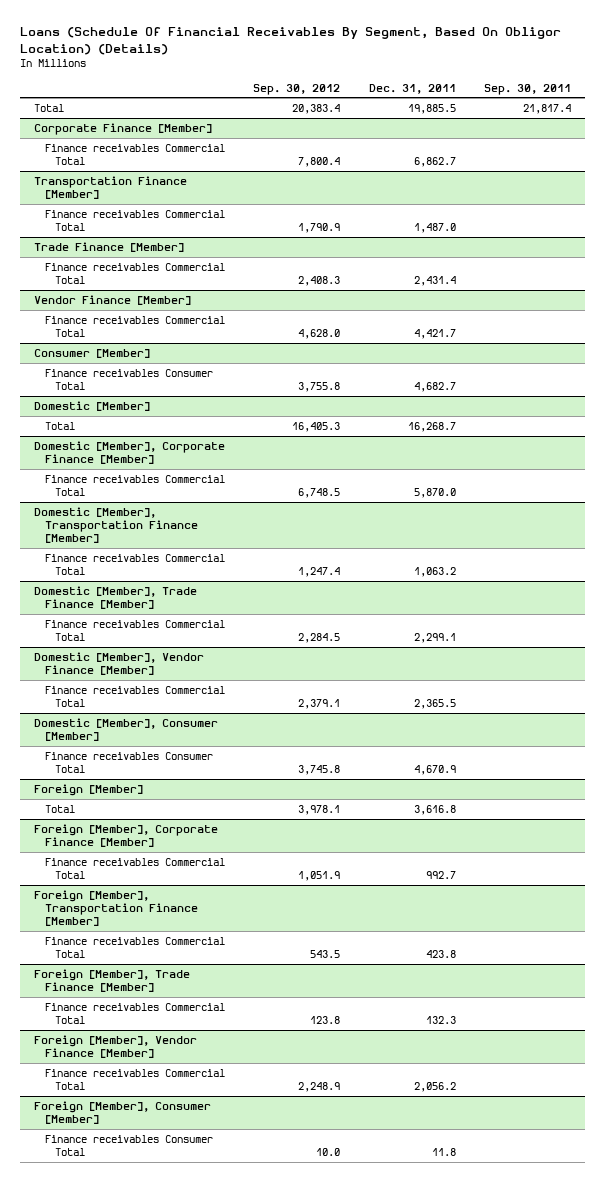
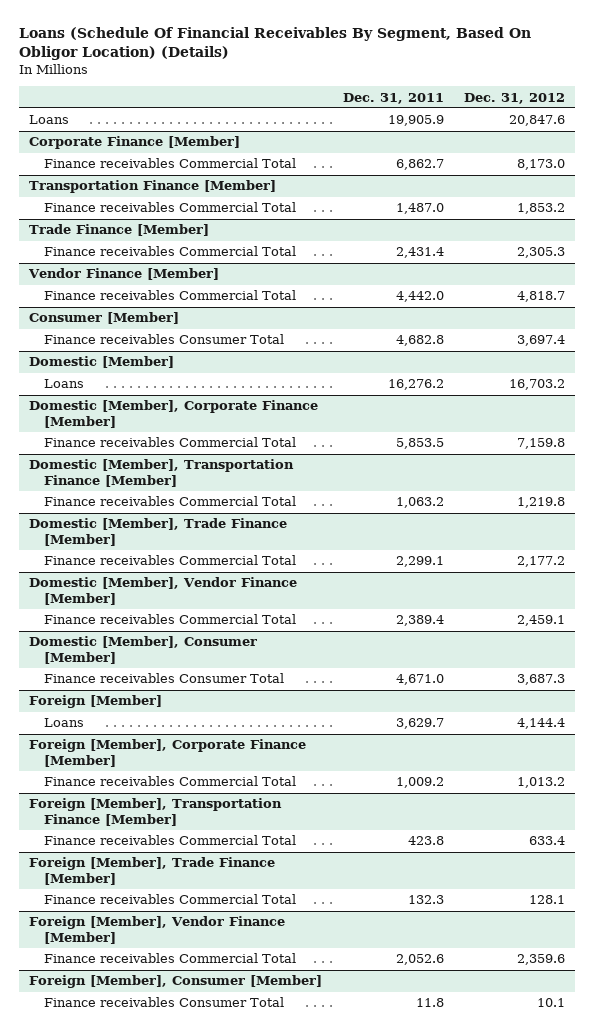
- | Sep. 30, 2012 | Dec. 31, 2011 | Sep. 30, 2011
+ | Dec. 31, 2011 | Dec. 31, 2012
- Total | 20,383.4 | 19,885.5 | 21,817.4
+ Loans | 19,905.9 | 20,847.6
@ Vendor Finance [Member]
- Finance receivables Commercial Total | 4,628.0 | 4,421.7 |
+ Finance receivables Commercial Total | 4,442.0 | 4,818.7
@ Consumer [Member]
- Finance receivables Consumer Total | 3,755.8 | 4,682.7 |
+ Finance receivables Consumer Total | 4,682.8 | 3,697.4
@ Domestic [Member]
- Total | 16,405.3 | 16,268.7 |
+ Loans | 16,276.2 | 16,703.2
@ Domestic [Member], Corporate Finance [Member]
- Finance receivables Commercial Total | 6,748.5 | 5,870.0 |
+ Finance receivables Commercial Total | 5,853.5 | 7,159.8
@ Domestic [Member], Vendor Finance [Member]
- Finance receivables Commercial Total | 2,379.1 | 2,365.5 |
+ Finance receivables Commercial Total | 2,389.4 | 2,459.1
@ Domestic [Member], Consumer [Member]
- Finance receivables Consumer Total | 3,745.8 | 4,670.9 |
+ Finance receivables Consumer Total | 4,671.0 | 3,687.3
@ Foreign [Member]
- Total | 3,978.1 | 3,616.8 |
+ Loans | 3,629.7 | 4,144.4
@ Foreign [Member], Corporate Finance [Member]
- Finance receivables Commercial Total | 1,051.9 | 992.7 |
+ Finance receivables Commercial Total | 1,009.2 | 1,013.2
@ Foreign [Member], Vendor Finance [Member]
- Finance receivables Commercial Total | 2,248.9 | 2,056.2 |
+ Finance receivables Commercial Total | 2,052.6 | 2,359.6

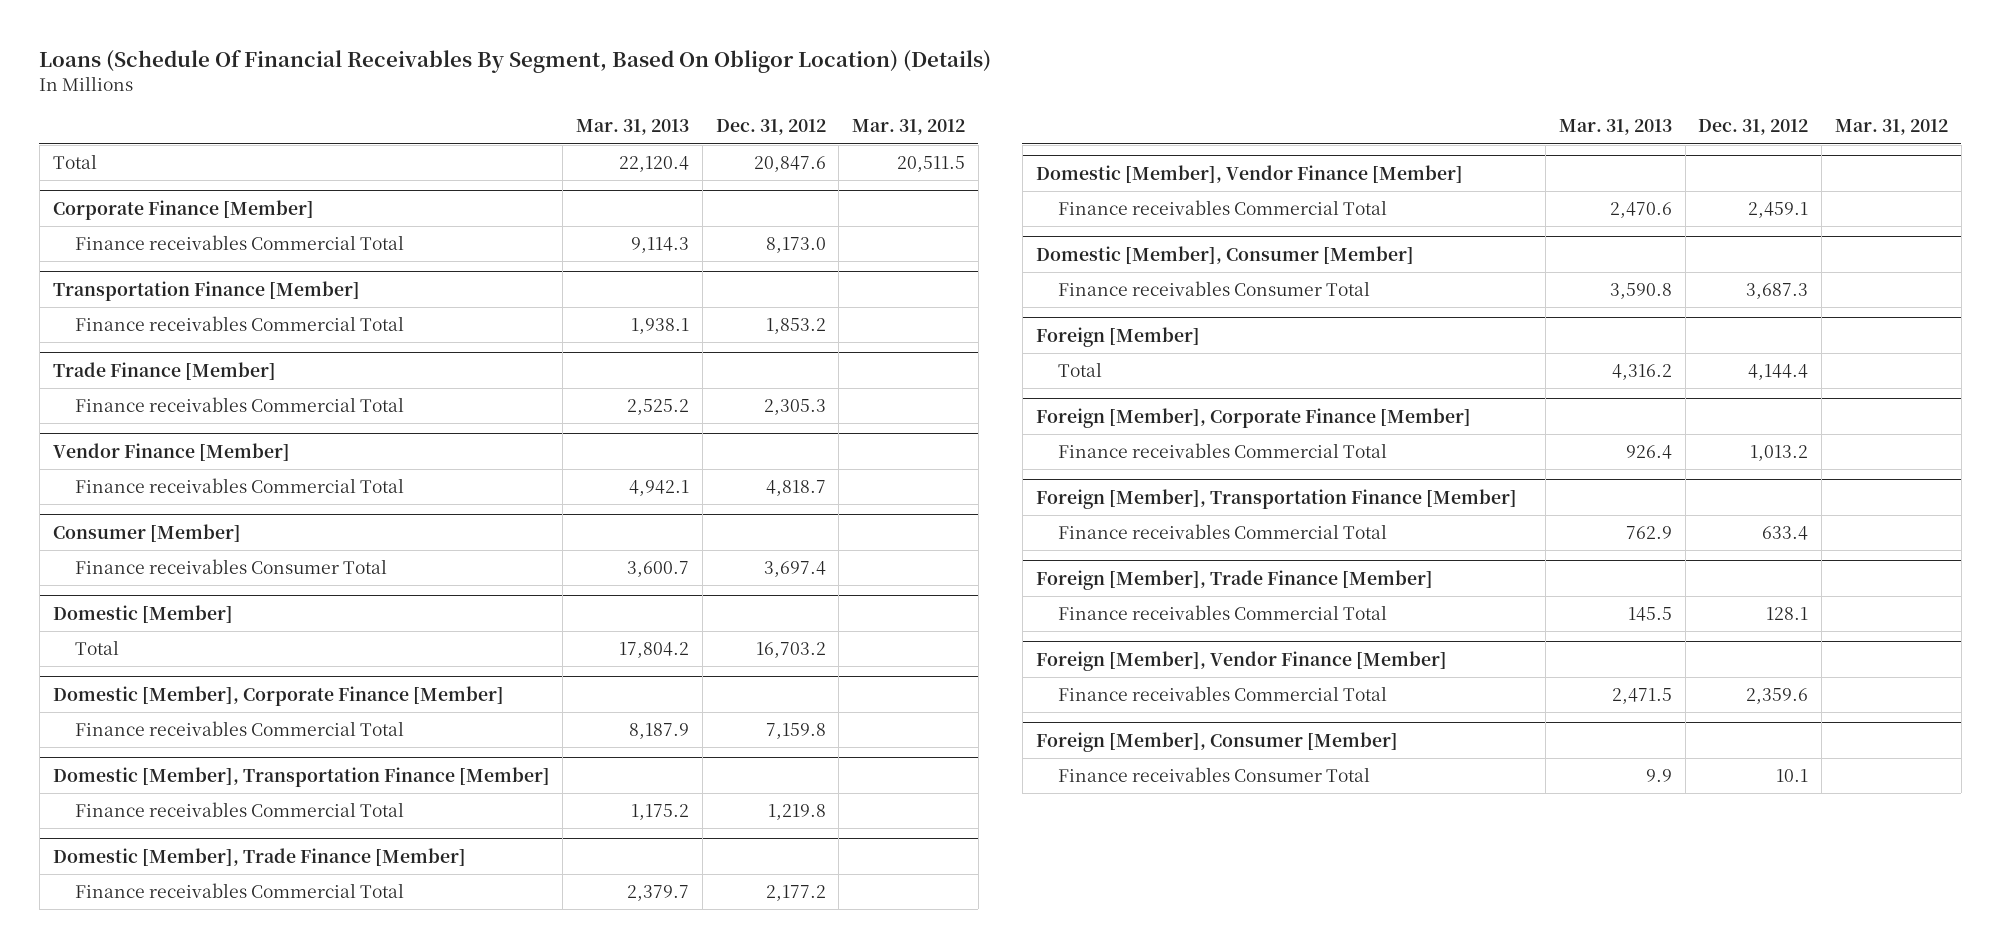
- | Dec. 31, 2011 | Dec. 31, 2012
+ | Mar. 31, 2013 | Dec. 31, 2012 | Mar. 31, 2012
- Loans | 19,905.9 | 20,847.6
+ Total | 22,120.4 | 20,847.6 | 20,511.5
@ Domestic [Member]
- Loans | 16,276.2 | 16,703.2
+ Total | 17,804.2 | 16,703.2 |
@ Foreign [Member]
- Loans | 3,629.7 | 4,144.4
+ Total | 4,316.2 | 4,144.4 |

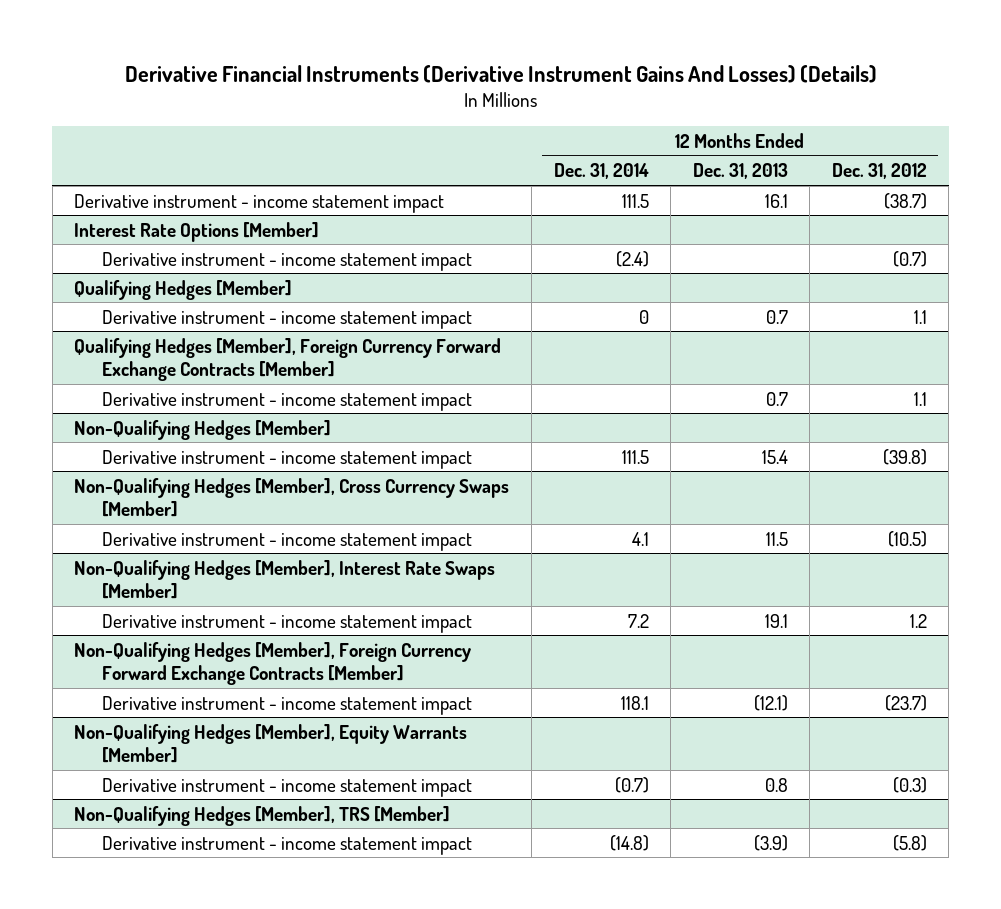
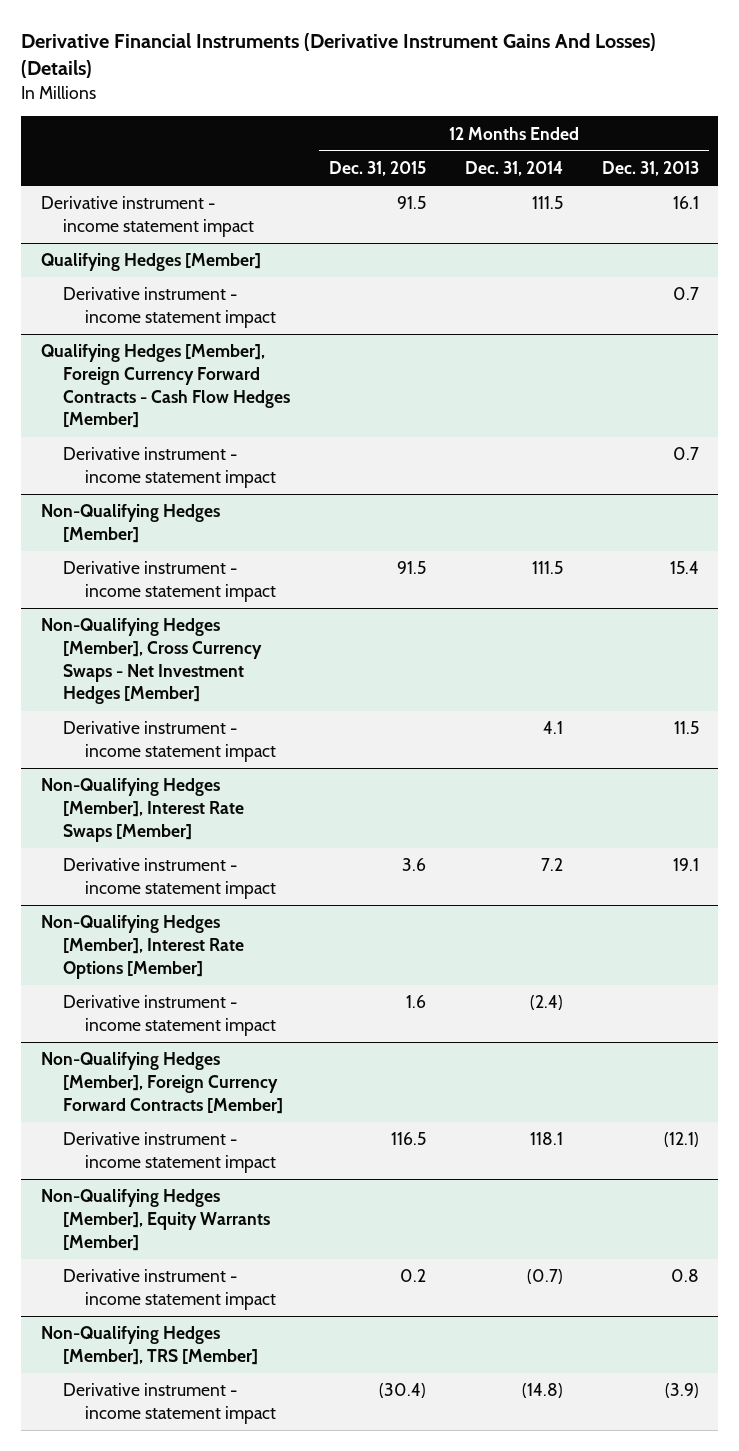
- | 12 Months Ended Dec. 31, 2014 | 12 Months Ended Dec. 31, 2013 | 12 Months Ended Dec. 31, 2012
+ | 12 Months Ended Dec. 31, 2015 | 12 Months Ended Dec. 31, 2014 | 12 Months Ended Dec. 31, 2013
- Interest Rate Options [Member]
- Derivative instrument - income statement impact | (2.4) | | (0.7)
@ Qualifying Hedges [Member]
- Derivative instrument - income statement impact | 0 | 0.7 | 1.1
- Qualifying Hedges [Member], Foreign Currency Forward Exchange Contracts [Member]
+ Qualifying Hedges [Member], Foreign Currency Forward Contracts - Cash Flow Hedges [Member]
+ Derivative instrument - income statement impact | | | 0.7
- Non-Qualifying Hedges [Member], Cross Currency Swaps [Member]
+ Non-Qualifying Hedges [Member], Cross Currency Swaps - Net Investment Hedges [Member]
- Non-Qualifying Hedges [Member], Foreign Currency Forward Exchange Contracts [Member]
+ Non-Qualifying Hedges [Member], Interest Rate Options [Member]
+ Derivative instrument - income statement impact | 1.6 | (2.4) |
+ Non-Qualifying Hedges [Member], Foreign Currency Forward Contracts [Member]

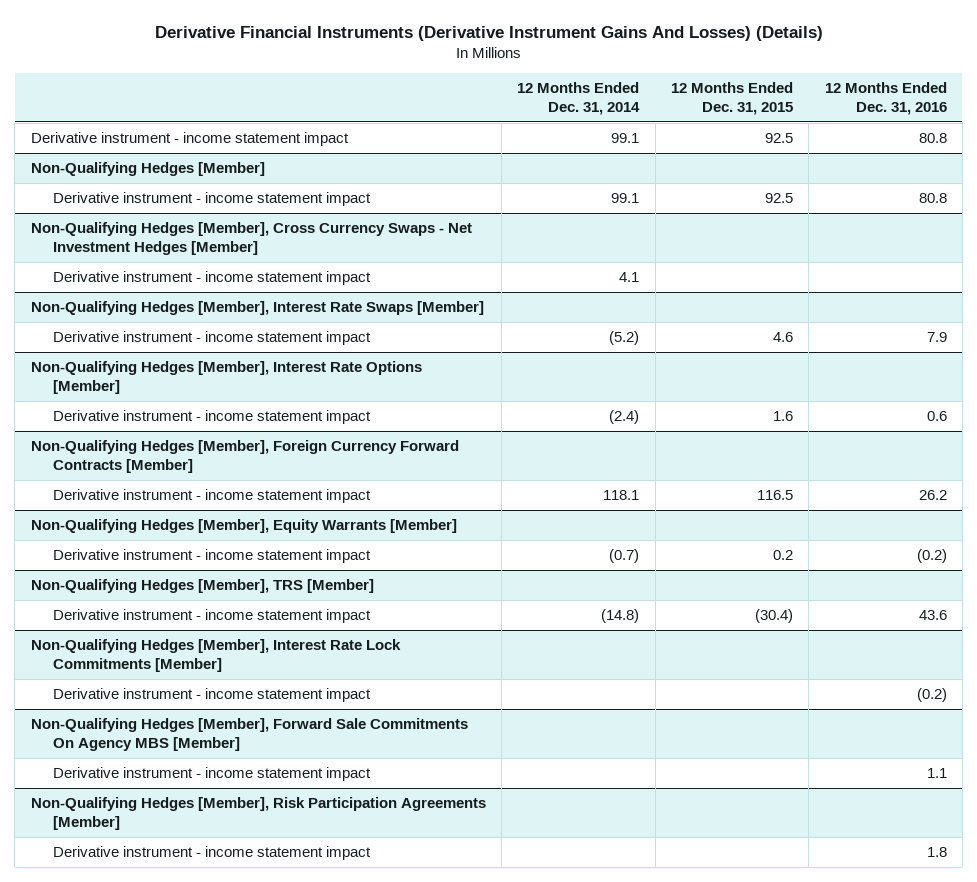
- | 12 Months Ended Dec. 31, 2015 | 12 Months Ended Dec. 31, 2014 | 12 Months Ended Dec. 31, 2013
+ | 12 Months Ended Dec. 31, 2014 | 12 Months Ended Dec. 31, 2015 | 12 Months Ended Dec. 31, 2016
- Derivative instrument - income statement impact | 91.5 | 111.5 | 16.1
- Qualifying Hedges [Member]
- Derivative instrument - income statement impact | | | 0.7
- Qualifying Hedges [Member], Foreign Currency Forward Contracts - Cash Flow Hedges [Member]
- Derivative instrument - income statement impact | | | 0.7
+ Derivative instrument - income statement impact | 99.1 | 92.5 | 80.8
@ Non-Qualifying Hedges [Member]
- Derivative instrument - income statement impact | 91.5 | 111.5 | 15.4
+ Derivative instrument - income statement impact | 99.1 | 92.5 | 80.8
@ Non-Qualifying Hedges [Member], Interest Rate Swaps [Member]
- Derivative instrument - income statement impact | 3.6 | 7.2 | 19.1
+ Derivative instrument - income statement impact | (5.2) | 4.6 | 7.9
+ Non-Qualifying Hedges [Member], Interest Rate Lock Commitments [Member]
+ Derivative instrument - income statement impact | | | (0.2)
+ Non-Qualifying Hedges [Member], Forward Sale Commitments On Agency MBS [Member]
+ Derivative instrument - income statement impact | | | 1.1
+ Non-Qualifying Hedges [Member], Risk Participation Agreements [Member]
+ Derivative instrument - income statement impact | | | 1.8

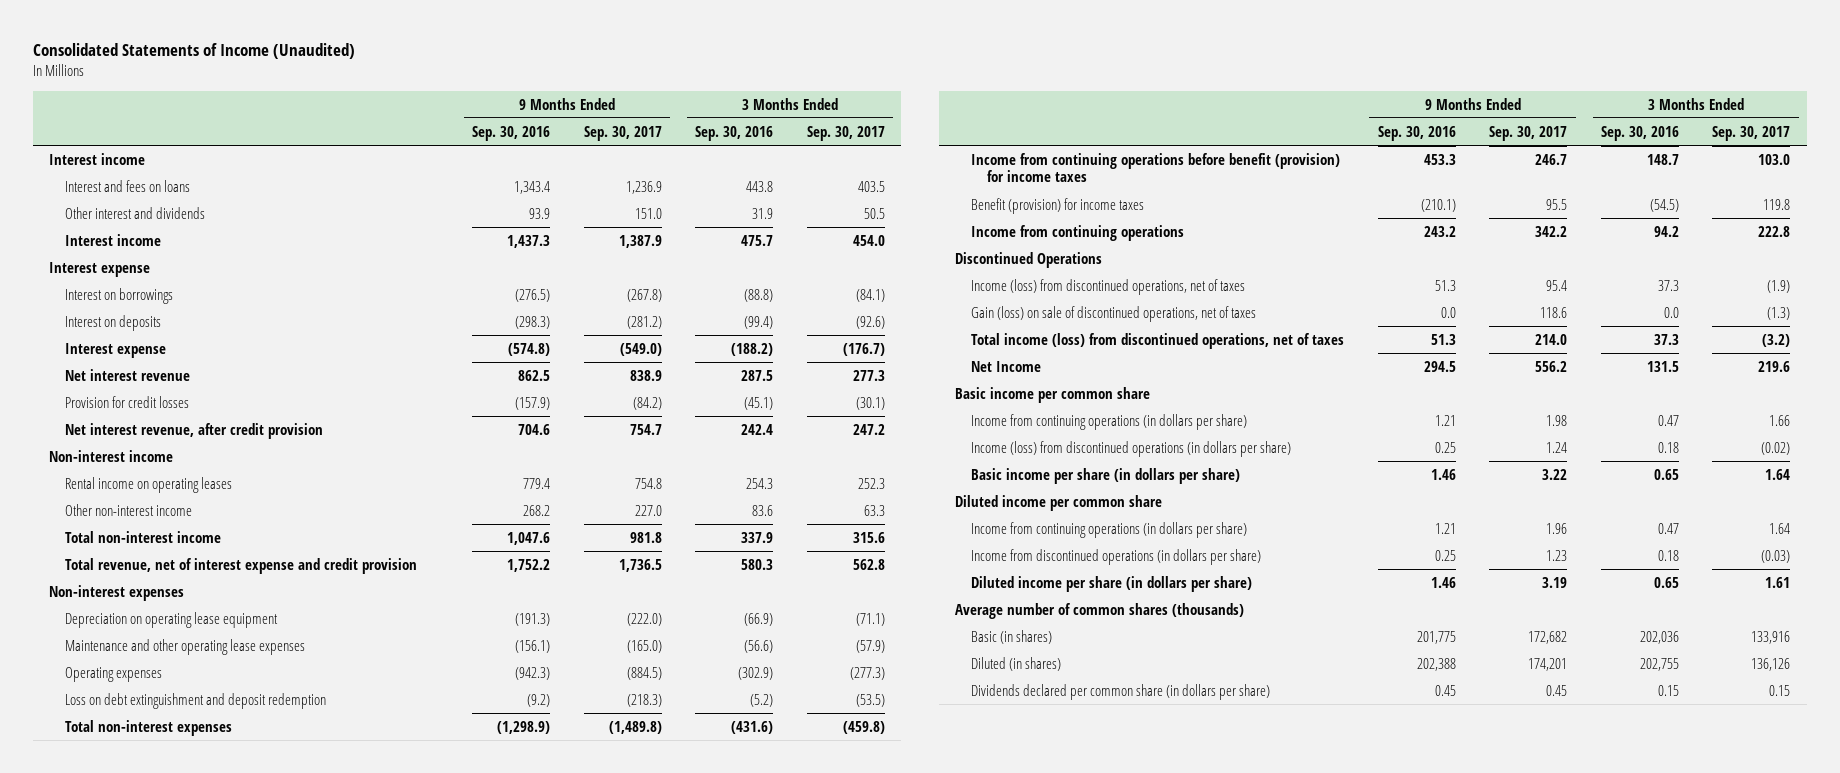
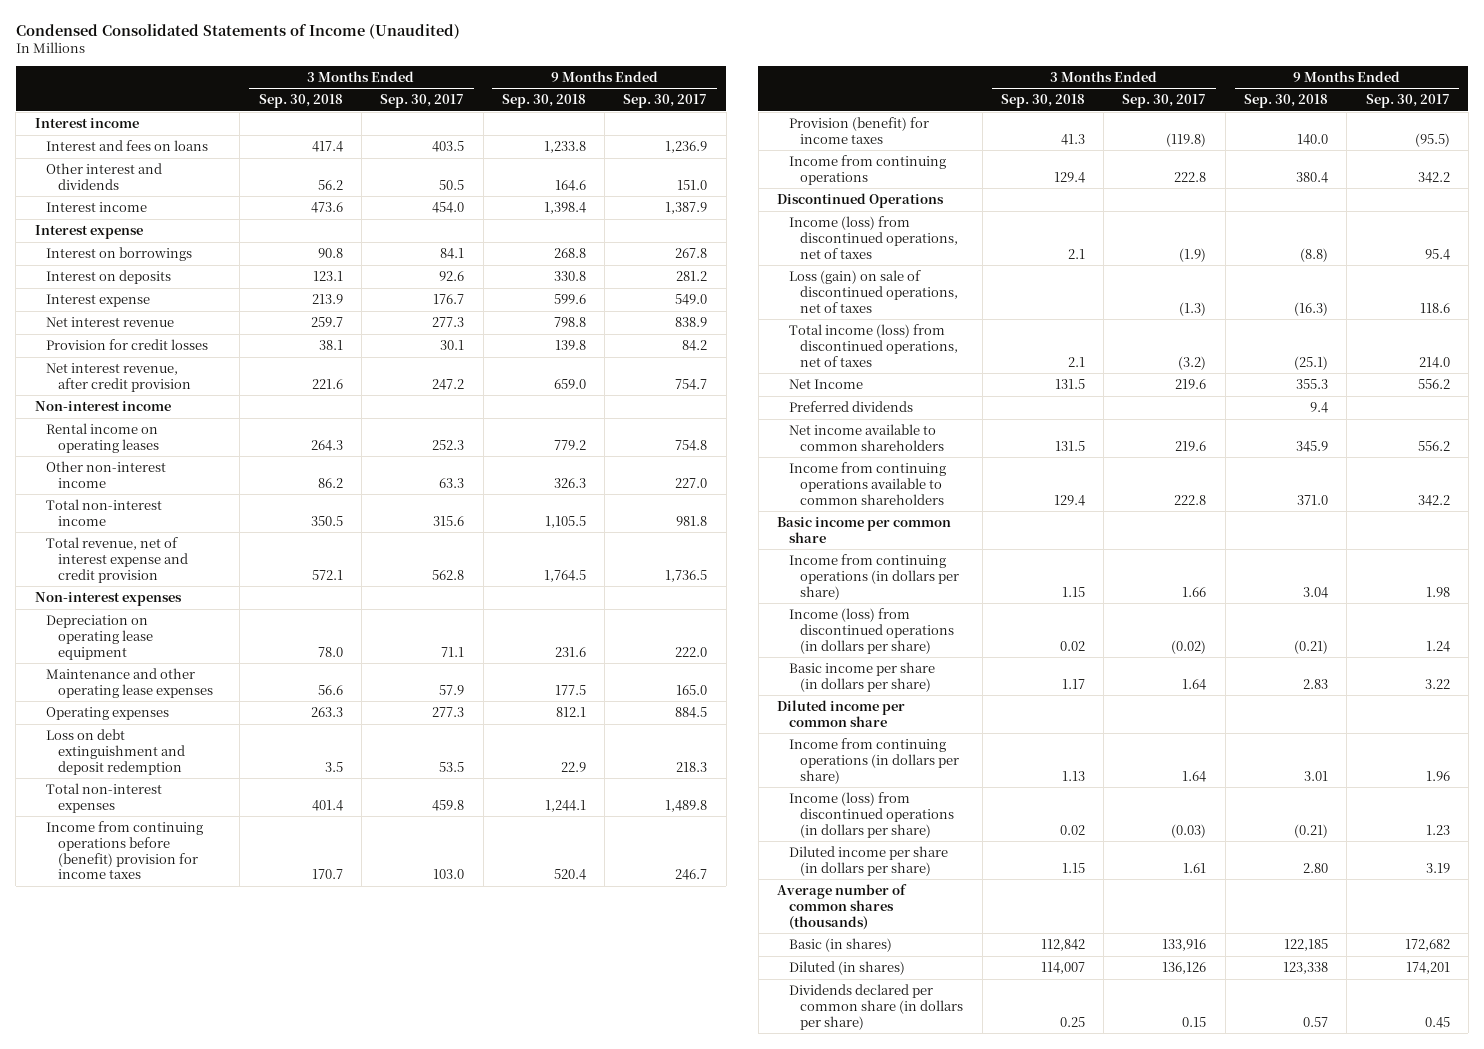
- Consolidated Statements of Income (Unaudited)
+ Condensed Consolidated Statements of Income (Unaudited)
- | 9 Months Ended Sep. 30, 2016 | 9 Months Ended Sep. 30, 2017 | 3 Months Ended Sep. 30, 2016 | 3 Months Ended Sep. 30, 2017
+ | 3 Months Ended Sep. 30, 2018 | 3 Months Ended Sep. 30, 2017 | 9 Months Ended Sep. 30, 2018 | 9 Months Ended Sep. 30, 2017
- Interest on borrowings | (276.5) | (267.8) | (88.8) | (84.1)
- Interest on deposits | (298.3) | (281.2) | (99.4) | (92.6)
- Interest expense | (574.8) | (549.0) | (188.2) | (176.7)
+ Interest on borrowings | 90.8 | 84.1 | 268.8 | 267.8
+ Interest on deposits | 123.1 | 92.6 | 330.8 | 281.2
+ Interest expense | 213.9 | 176.7 | 599.6 | 549.0
- Provision for credit losses | (157.9) | (84.2) | (45.1) | (30.1)
+ Provision for credit losses | 38.1 | 30.1 | 139.8 | 84.2
- Depreciation on operating lease equipment | (191.3) | (222.0) | (66.9) | (71.1)
- Maintenance and other operating lease expenses | (156.1) | (165.0) | (56.6) | (57.9)
- Operating expenses | (942.3) | (884.5) | (302.9) | (277.3)
- Loss on debt extinguishment and deposit redemption | (9.2) | (218.3) | (5.2) | (53.5)
- Total non-interest expenses | (1,298.9) | (1,489.8) | (431.6) | (459.8)
- Income from continuing operations before benefit (provision) for income taxes | 453.3 | 246.7 | 148.7 | 103.0
- Benefit (provision) for income taxes | (210.1) | 95.5 | (54.5) | 119.8
+ Depreciation on operating lease equipment | 78.0 | 71.1 | 231.6 | 222.0
+ Maintenance and other operating lease expenses | 56.6 | 57.9 | 177.5 | 165.0
+ Operating expenses | 263.3 | 277.3 | 812.1 | 884.5
+ Loss on debt extinguishment and deposit redemption | 3.5 | 53.5 | 22.9 | 218.3
+ Total non-interest expenses | 401.4 | 459.8 | 1,244.1 | 1,489.8
+ Income from continuing operations before (benefit) provision for income taxes | 170.7 | 103.0 | 520.4 | 246.7
+ Provision (benefit) for income taxes | 41.3 | (119.8) | 140.0 | (95.5)
- Gain (loss) on sale of discontinued operations, net of taxes | 0.0 | 118.6 | 0.0 | (1.3)
+ Loss (gain) on sale of discontinued operations, net of taxes | | (1.3) | (16.3) | 118.6
+ Preferred dividends | | | 9.4 |
+ Net income available to common shareholders | 131.5 | 219.6 | 345.9 | 556.2
+ Income from continuing operations available to common shareholders | 129.4 | 222.8 | 371.0 | 342.2
- Income from discontinued operations (in dollars per share) | 0.25 | 1.23 | 0.18 | (0.03)
+ Income (loss) from discontinued operations (in dollars per share) | 0.02 | (0.03) | (0.21) | 1.23

